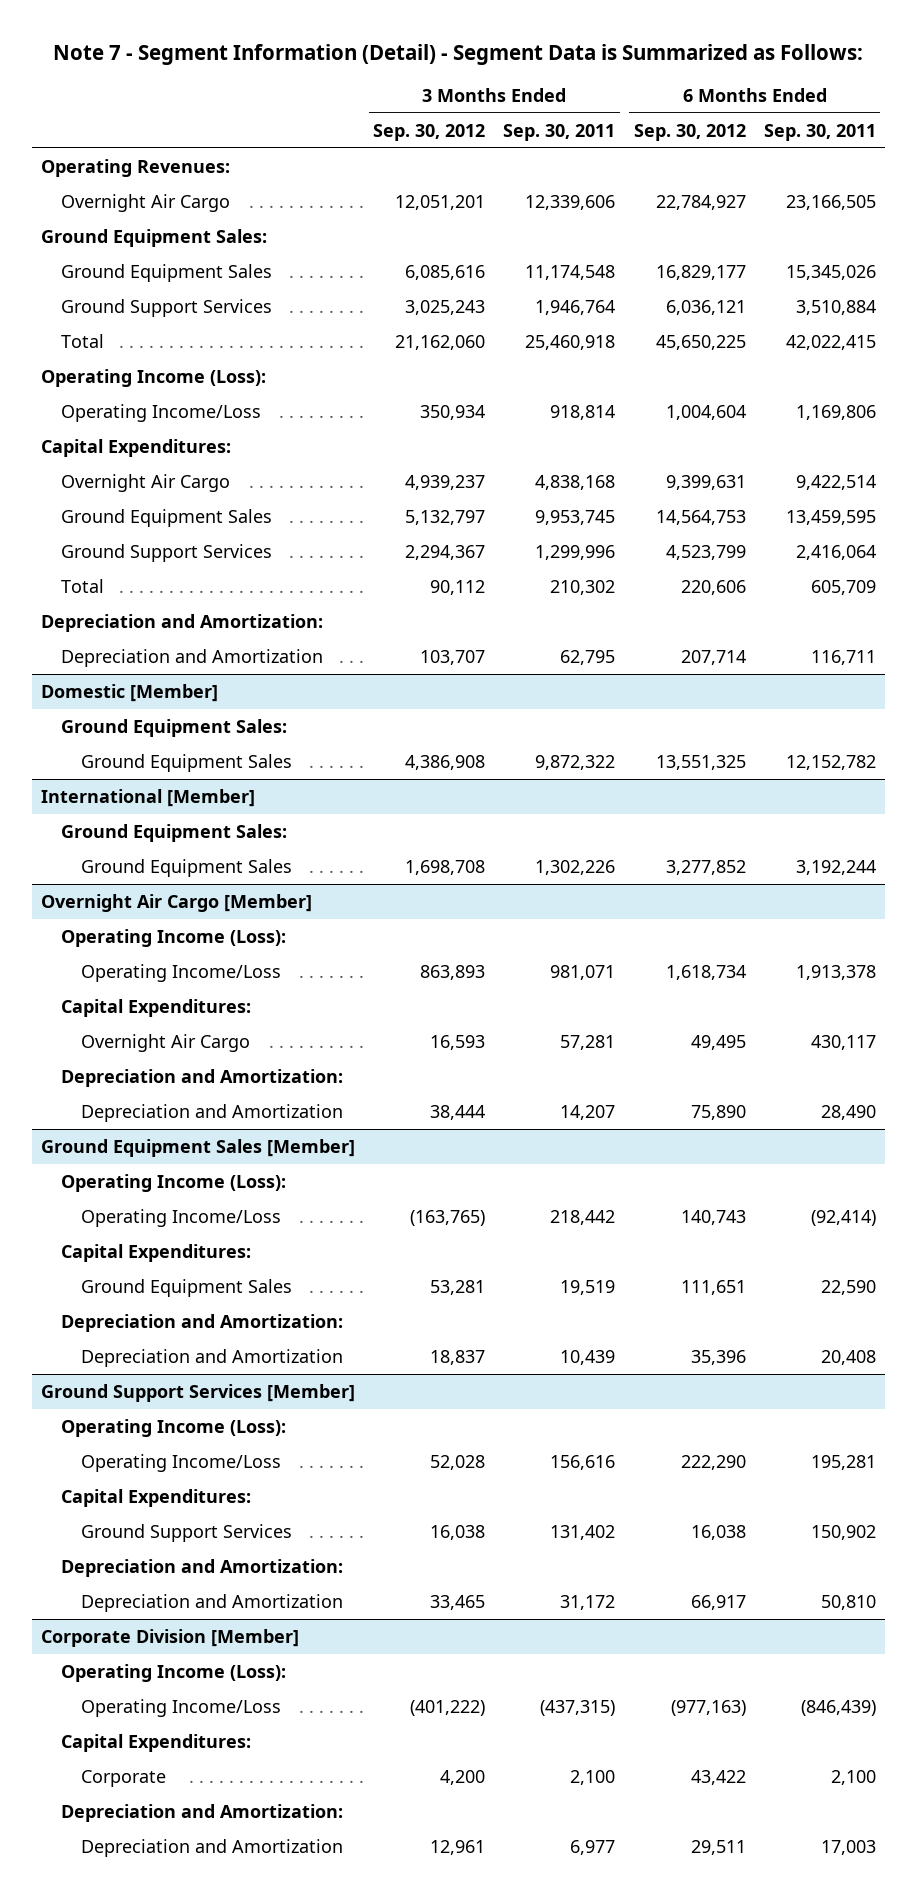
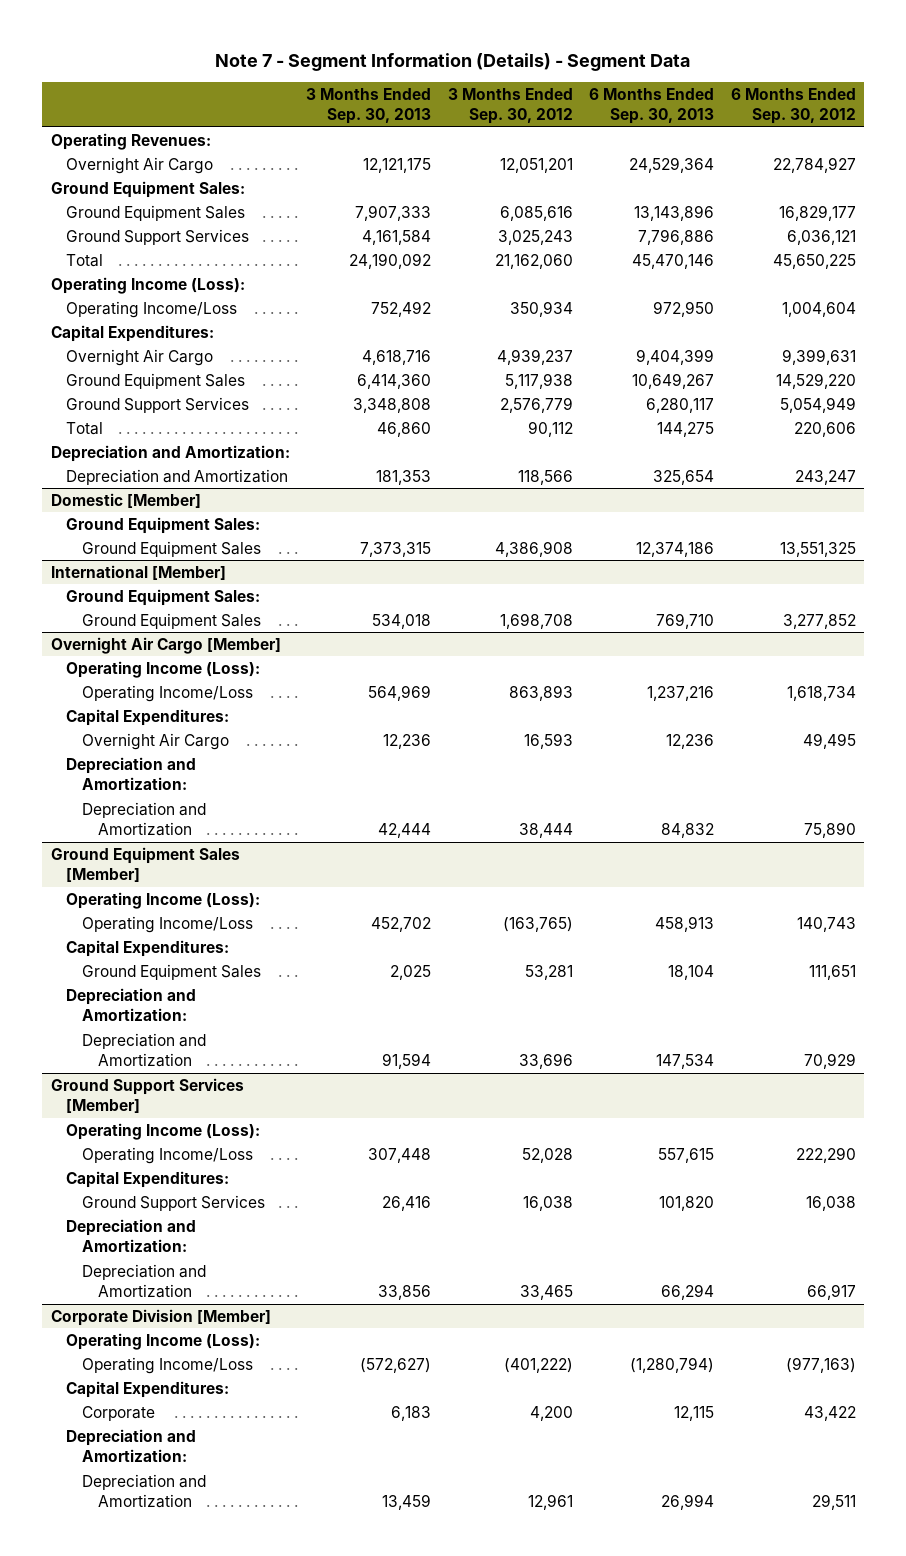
- Note 7 - Segment Information (Detail) - Segment Data is Summarized as Follows:
+ Note 7 - Segment Information (Details) - Segment Data
- | 3 Months Ended Sep. 30, 2012 | 3 Months Ended Sep. 30, 2011 | 6 Months Ended Sep. 30, 2012 | 6 Months Ended Sep. 30, 2011
+ | 3 Months Ended Sep. 30, 2013 | 3 Months Ended Sep. 30, 2012 | 6 Months Ended Sep. 30, 2013 | 6 Months Ended Sep. 30, 2012
- Ground Equipment Sales | 5,132,797 | 9,953,745 | 14,564,753 | 13,459,595
- Ground Support Services | 2,294,367 | 1,299,996 | 4,523,799 | 2,416,064
+ Ground Equipment Sales | 6,414,360 | 5,117,938 | 10,649,267 | 14,529,220
+ Ground Support Services | 3,348,808 | 2,576,779 | 6,280,117 | 5,054,949
- Depreciation and Amortization | 103,707 | 62,795 | 207,714 | 116,711
+ Depreciation and Amortization | 181,353 | 118,566 | 325,654 | 243,247
@ Ground Equipment Sales [Member]
- Depreciation and Amortization | 18,837 | 10,439 | 35,396 | 20,408
+ Depreciation and Amortization | 91,594 | 33,696 | 147,534 | 70,929

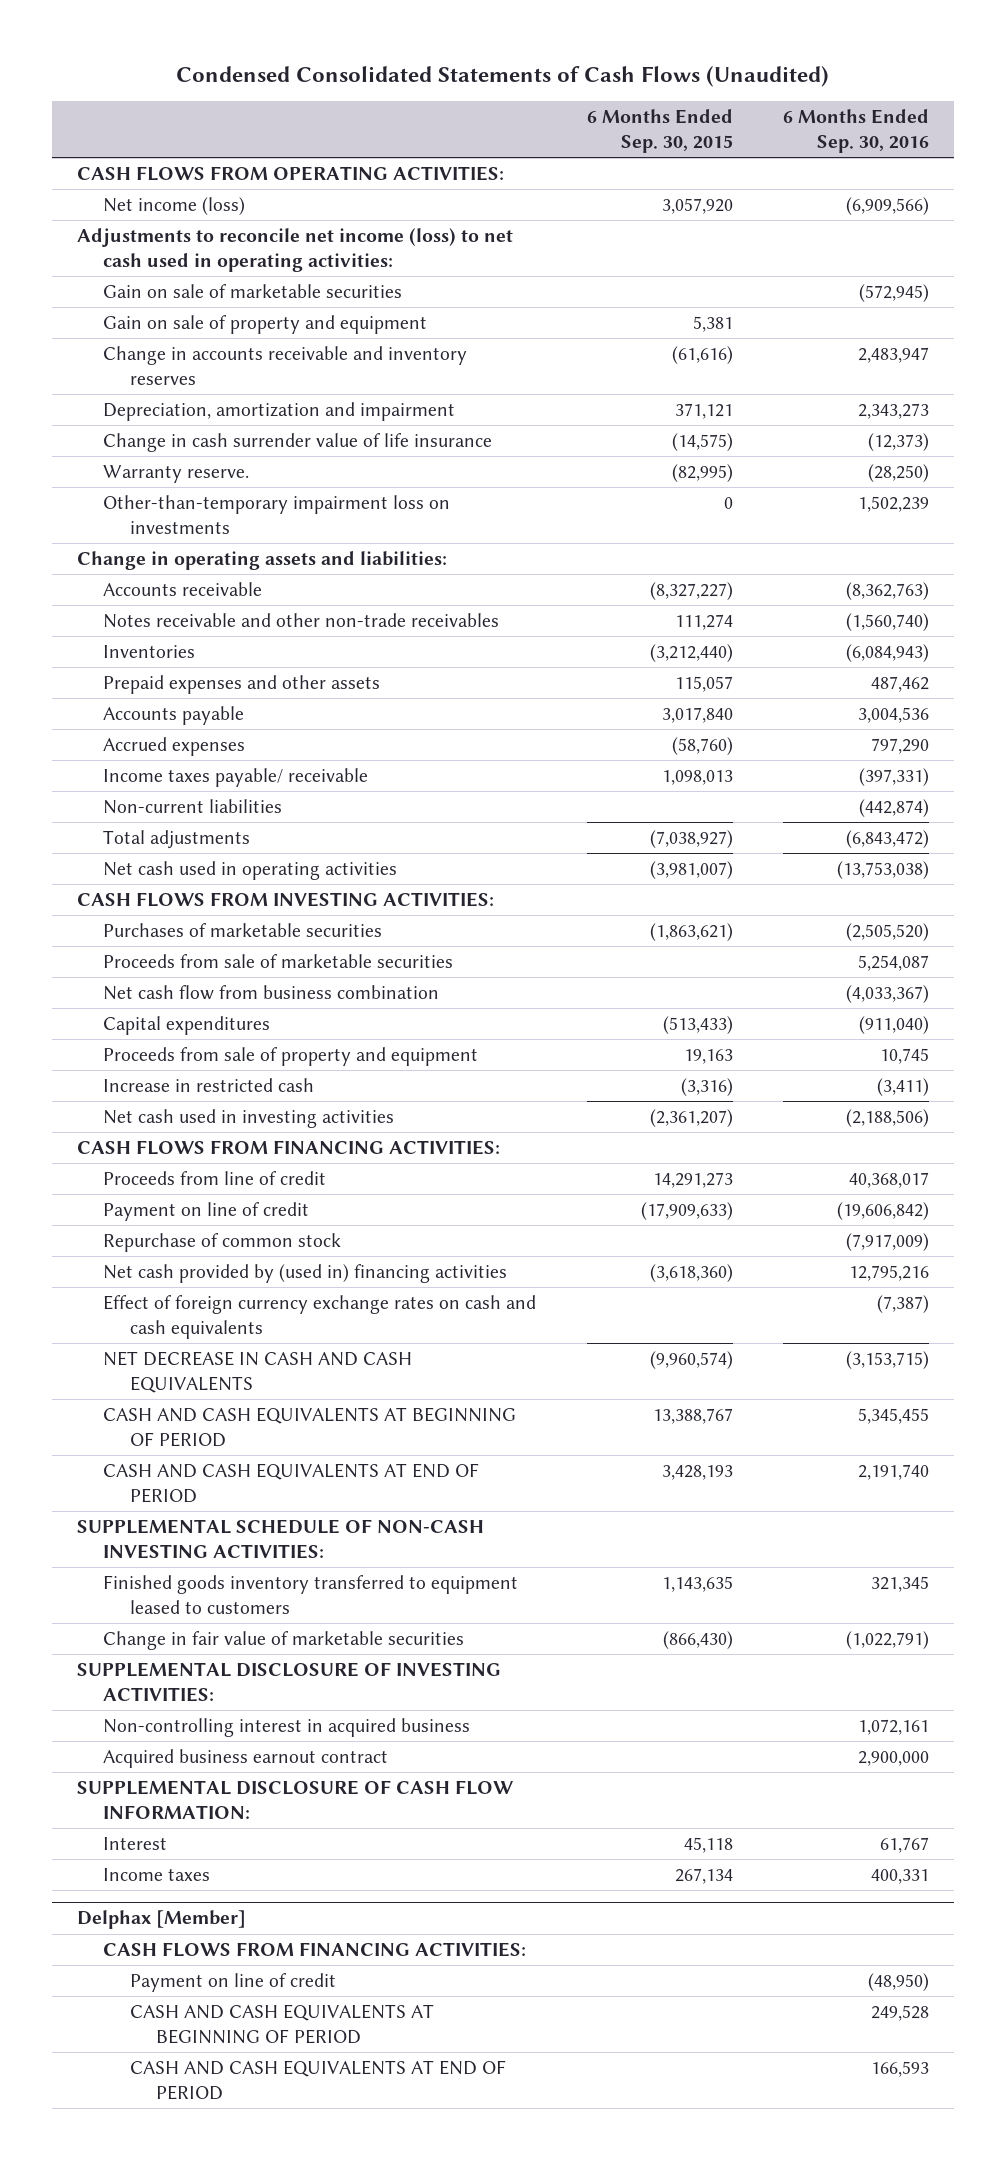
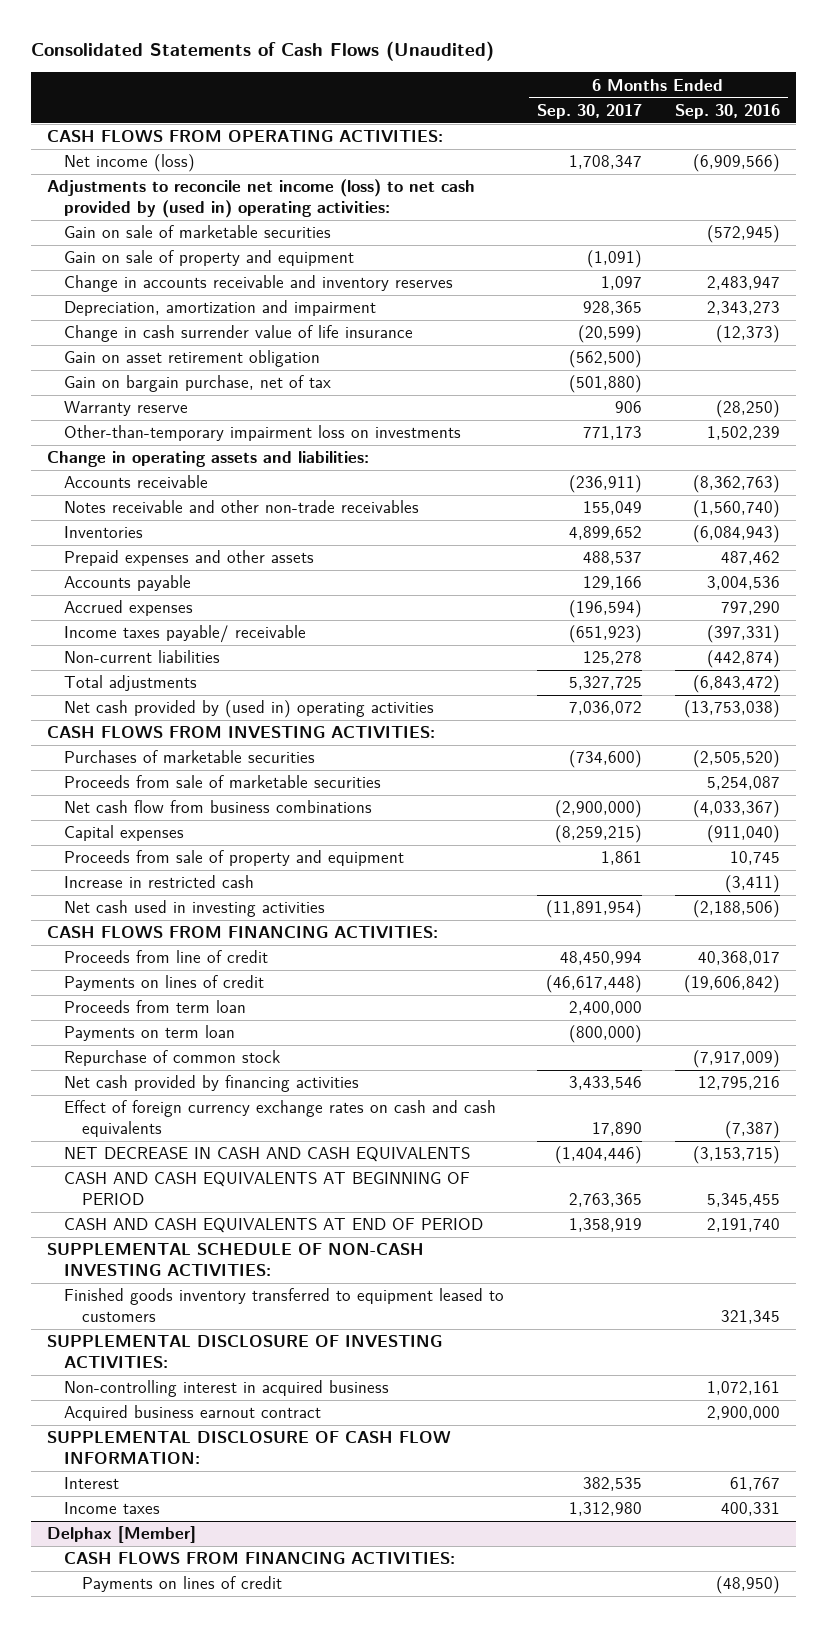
- Condensed Consolidated Statements of Cash Flows (Unaudited)
+ Consolidated Statements of Cash Flows (Unaudited)
- | 6 Months Ended Sep. 30, 2015 | 6 Months Ended Sep. 30, 2016
+ | 6 Months Ended Sep. 30, 2017 | 6 Months Ended Sep. 30, 2016
- Adjustments to reconcile net income (loss) to net cash used in operating activities:
+ Adjustments to reconcile net income (loss) to net cash provided by (used in) operating activities:
- Warranty reserve. | (82,995) | (28,250)
+ Gain on asset retirement obligation | (562,500) |
+ Gain on bargain purchase, net of tax | (501,880) |
+ Warranty reserve | 906 | (28,250)
- Net cash used in operating activities | (3,981,007) | (13,753,038)
+ Net cash provided by (used in) operating activities | 7,036,072 | (13,753,038)
- Net cash flow from business combination | | (4,033,367)
- Capital expenditures | (513,433) | (911,040)
+ Net cash flow from business combinations | (2,900,000) | (4,033,367)
+ Capital expenses | (8,259,215) | (911,040)
- Payment on line of credit | (17,909,633) | (19,606,842)
+ Payments on lines of credit | (46,617,448) | (19,606,842)
+ Proceeds from term loan | 2,400,000 |
+ Payments on term loan | (800,000) |
- Net cash provided by (used in) financing activities | (3,618,360) | 12,795,216
+ Net cash provided by financing activities | 3,433,546 | 12,795,216
- Change in fair value of marketable securities | (866,430) | (1,022,791)
@ Delphax [Member]
- Payment on line of credit | | (48,950)
- CASH AND CASH EQUIVALENTS AT BEGINNING OF PERIOD | | 249,528
- CASH AND CASH EQUIVALENTS AT END OF PERIOD | | 166,593
+ Payments on lines of credit | | (48,950)

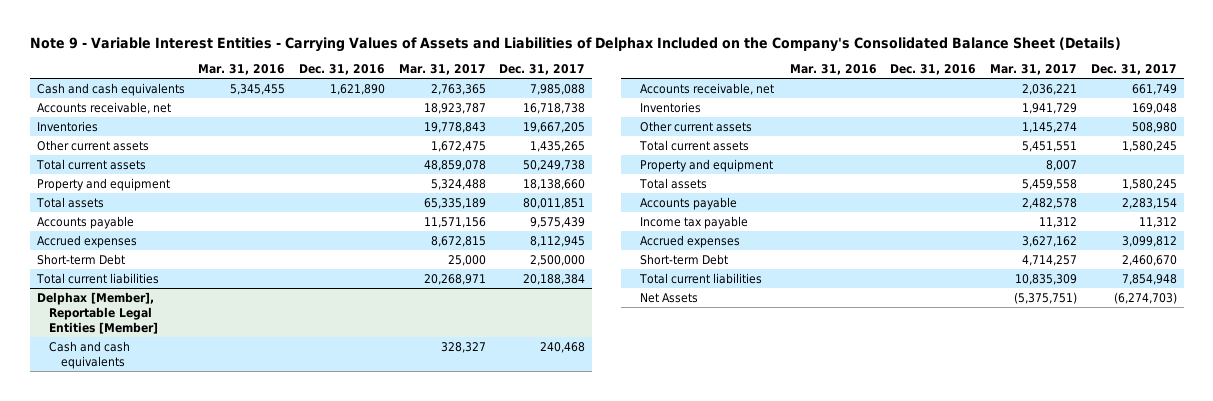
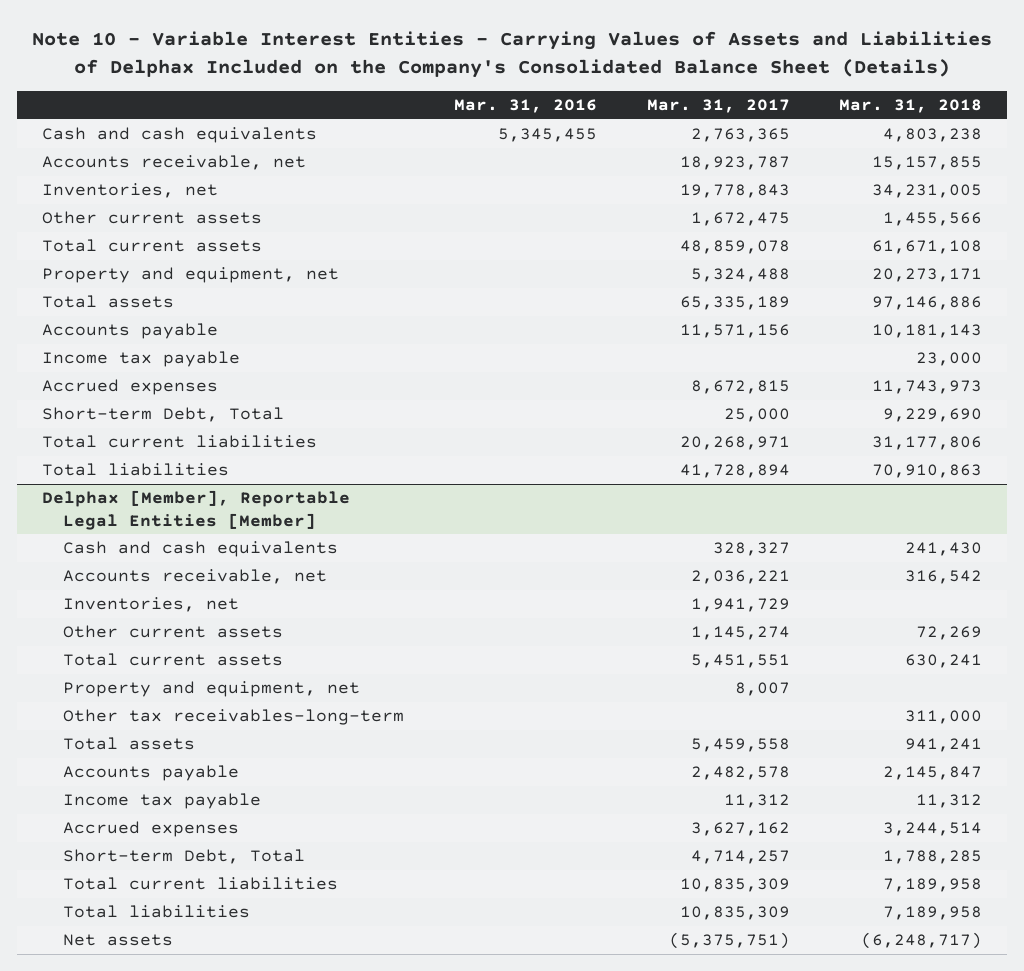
- Note 9 - Variable Interest Entities - Carrying Values of Assets and Liabilities of Delphax Included on the Company's Consolidated Balance Sheet (Details)
+ Note 10 - Variable Interest Entities - Carrying Values of Assets and Liabilities of Delphax Included on the Company's Consolidated Balance Sheet (Details)
- | Mar. 31, 2016 | Dec. 31, 2016 | Mar. 31, 2017 | Dec. 31, 2017
+ | Mar. 31, 2016 | Mar. 31, 2017 | Mar. 31, 2018
- Inventories | | | 19,778,843 | 19,667,205
+ Inventories, net | | 19,778,843 | 34,231,005
- Property and equipment | | | 5,324,488 | 18,138,660
+ Property and equipment, net | | 5,324,488 | 20,273,171
+ Income tax payable | | | 23,000
- Short-term Debt | | | 25,000 | 2,500,000
+ Short-term Debt, Total | | 25,000 | 9,229,690
+ Total liabilities | | 41,728,894 | 70,910,863
@ Delphax [Member], Reportable Legal Entities [Member]
- Inventories | | | 1,941,729 | 169,048
+ Inventories, net | | 1,941,729 |
- Property and equipment | | | 8,007 |
+ Property and equipment, net | | 8,007 |
+ Other tax receivables-long-term | | | 311,000
- Short-term Debt | | | 4,714,257 | 2,460,670
+ Short-term Debt, Total | | 4,714,257 | 1,788,285
- Net Assets | | | (5,375,751) | (6,274,703)
+ Total liabilities | | 10,835,309 | 7,189,958
+ Net assets | | (5,375,751) | (6,248,717)

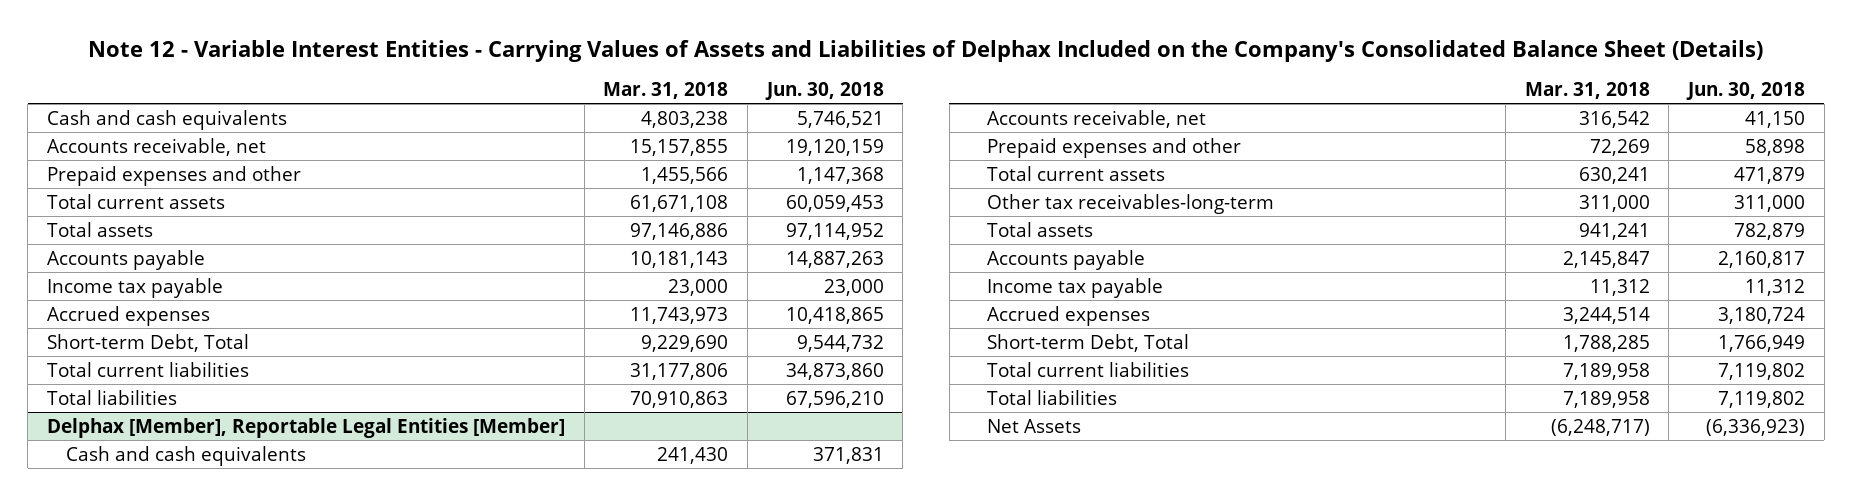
- Note 10 - Variable Interest Entities - Carrying Values of Assets and Liabilities of Delphax Included on the Company's Consolidated Balance Sheet (Details)
+ Note 12 - Variable Interest Entities - Carrying Values of Assets and Liabilities of Delphax Included on the Company's Consolidated Balance Sheet (Details)
- | Mar. 31, 2016 | Mar. 31, 2017 | Mar. 31, 2018
+ | Mar. 31, 2018 | Jun. 30, 2018
- Inventories, net | | 19,778,843 | 34,231,005
- Other current assets | | 1,672,475 | 1,455,566
+ Prepaid expenses and other | 1,455,566 | 1,147,368
- Property and equipment, net | | 5,324,488 | 20,273,171
@ Delphax [Member], Reportable Legal Entities [Member]
- Inventories, net | | 1,941,729 |
- Other current assets | | 1,145,274 | 72,269
+ Prepaid expenses and other | 72,269 | 58,898
- Property and equipment, net | | 8,007 |
- Net assets | | (5,375,751) | (6,248,717)
+ Net Assets | (6,248,717) | (6,336,923)

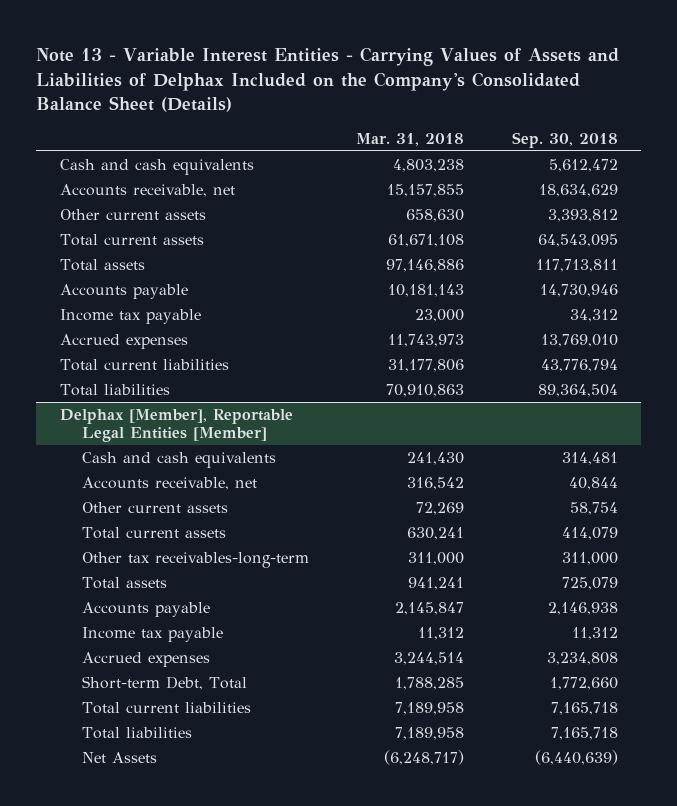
- Note 12 - Variable Interest Entities - Carrying Values of Assets and Liabilities of Delphax Included on the Company's Consolidated Balance Sheet (Details)
+ Note 13 - Variable Interest Entities - Carrying Values of Assets and Liabilities of Delphax Included on the Company's Consolidated Balance Sheet (Details)
- | Mar. 31, 2018 | Jun. 30, 2018
+ | Mar. 31, 2018 | Sep. 30, 2018
- Prepaid expenses and other | 1,455,566 | 1,147,368
+ Other current assets | 658,630 | 3,393,812
- Short-term Debt, Total | 9,229,690 | 9,544,732
@ Delphax [Member], Reportable Legal Entities [Member]
- Prepaid expenses and other | 72,269 | 58,898
+ Other current assets | 72,269 | 58,754

